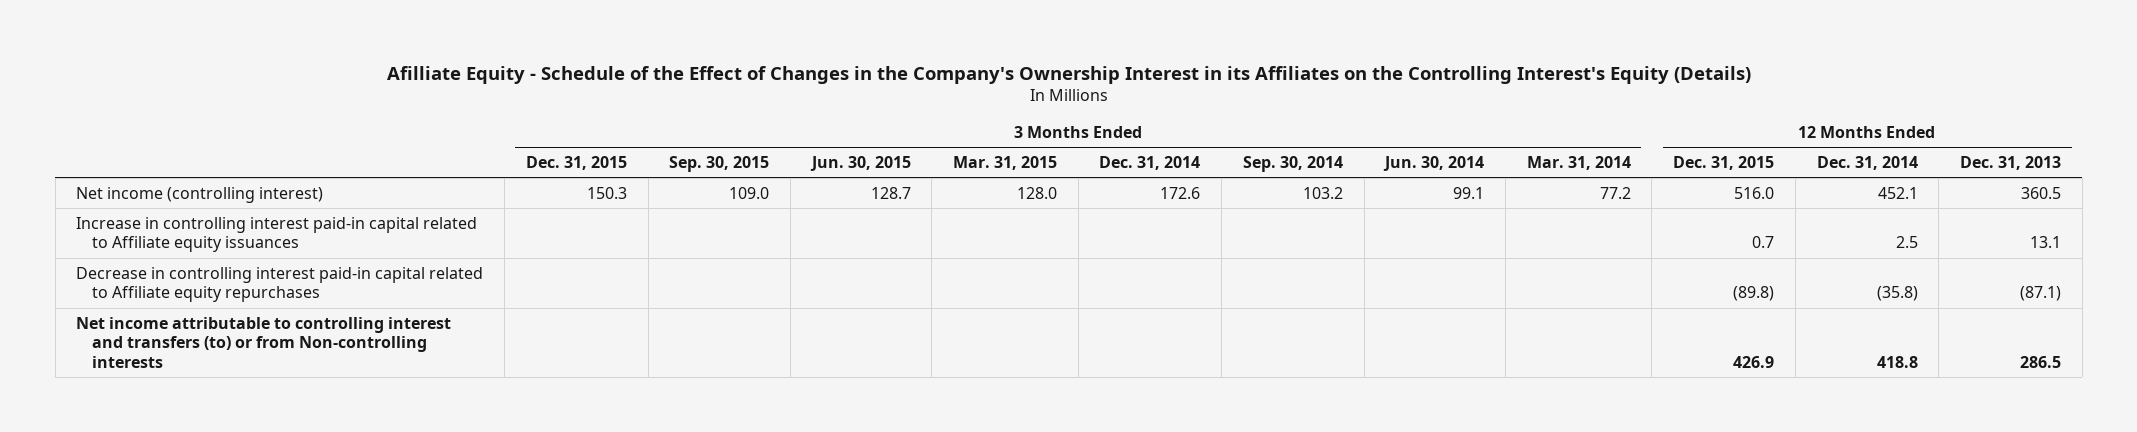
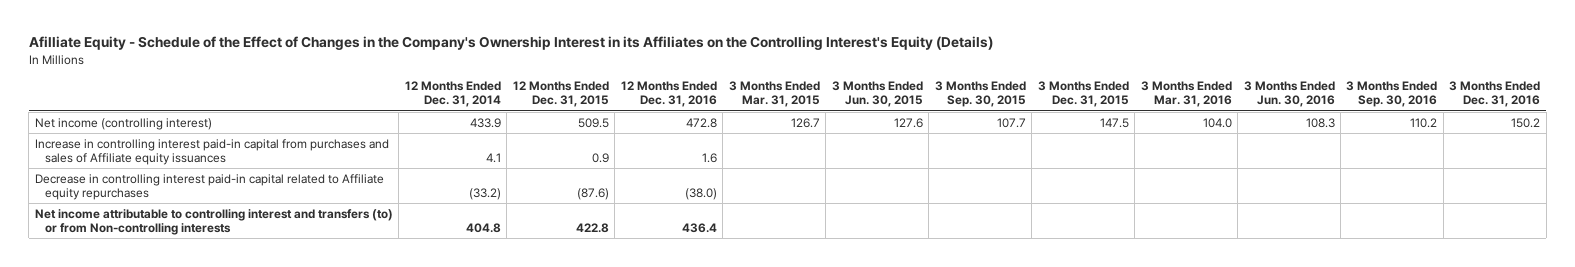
- | 3 Months Ended Dec. 31, 2015 | 3 Months Ended Sep. 30, 2015 | 3 Months Ended Jun. 30, 2015 | 3 Months Ended Mar. 31, 2015 | 3 Months Ended Dec. 31, 2014 | 3 Months Ended Sep. 30, 2014 | 3 Months Ended Jun. 30, 2014 | 3 Months Ended Mar. 31, 2014 | 12 Months Ended Dec. 31, 2015 | 12 Months Ended Dec. 31, 2014 | 12 Months Ended Dec. 31, 2013
+ | 12 Months Ended Dec. 31, 2014 | 12 Months Ended Dec. 31, 2015 | 12 Months Ended Dec. 31, 2016 | 3 Months Ended Mar. 31, 2015 | 3 Months Ended Jun. 30, 2015 | 3 Months Ended Sep. 30, 2015 | 3 Months Ended Dec. 31, 2015 | 3 Months Ended Mar. 31, 2016 | 3 Months Ended Jun. 30, 2016 | 3 Months Ended Sep. 30, 2016 | 3 Months Ended Dec. 31, 2016
- Net income (controlling interest) | 150.3 | 109.0 | 128.7 | 128.0 | 172.6 | 103.2 | 99.1 | 77.2 | 516.0 | 452.1 | 360.5
- Increase in controlling interest paid-in capital related to Affiliate equity issuances | | | | | | | | | 0.7 | 2.5 | 13.1
- Decrease in controlling interest paid-in capital related to Affiliate equity repurchases | | | | | | | | | (89.8) | (35.8) | (87.1)
- Net income attributable to controlling interest and transfers (to) or from Non-controlling interests | | | | | | | | | 426.9 | 418.8 | 286.5
+ Net income (controlling interest) | 433.9 | 509.5 | 472.8 | 126.7 | 127.6 | 107.7 | 147.5 | 104.0 | 108.3 | 110.2 | 150.2
+ Increase in controlling interest paid-in capital from purchases and sales of Affiliate equity issuances | 4.1 | 0.9 | 1.6 | | | | | | | |
+ Decrease in controlling interest paid-in capital related to Affiliate equity repurchases | (33.2) | (87.6) | (38.0) | | | | | | | |
+ Net income attributable to controlling interest and transfers (to) or from Non-controlling interests | 404.8 | 422.8 | 436.4 | | | | | | | |

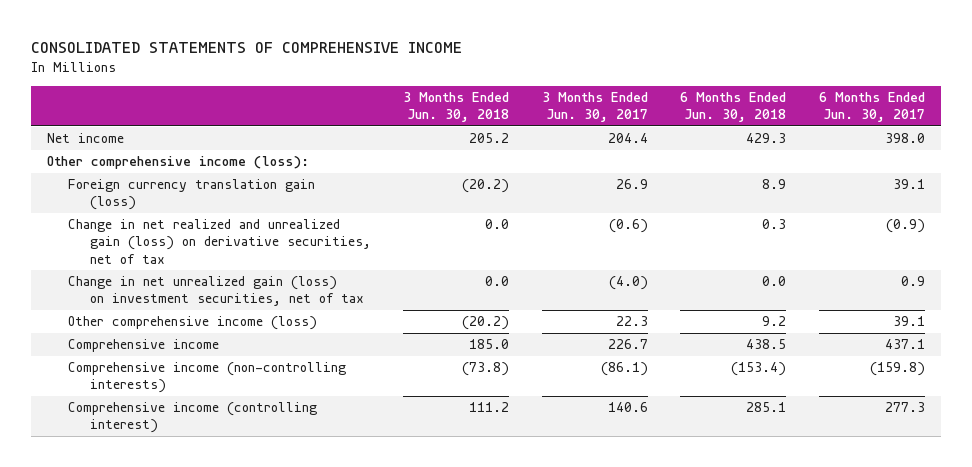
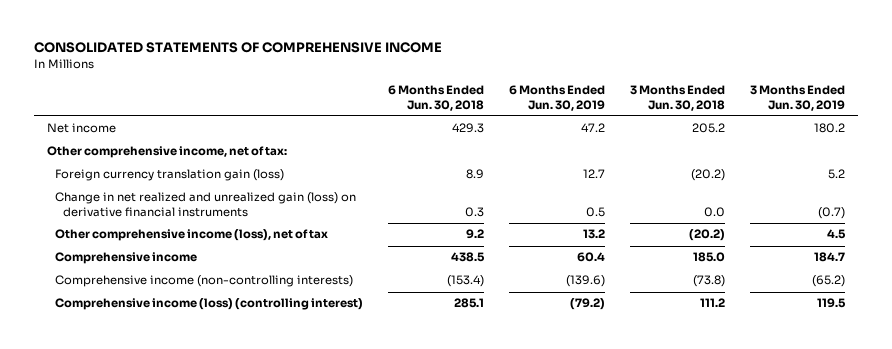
- | 3 Months Ended Jun. 30, 2018 | 3 Months Ended Jun. 30, 2017 | 6 Months Ended Jun. 30, 2018 | 6 Months Ended Jun. 30, 2017
+ | 6 Months Ended Jun. 30, 2018 | 6 Months Ended Jun. 30, 2019 | 3 Months Ended Jun. 30, 2018 | 3 Months Ended Jun. 30, 2019
- Other comprehensive income (loss):
+ Other comprehensive income, net of tax:
- Change in net realized and unrealized gain (loss) on derivative securities, net of tax | 0.0 | (0.6) | 0.3 | (0.9)
- Change in net unrealized gain (loss) on investment securities, net of tax | 0.0 | (4.0) | 0.0 | 0.9
- Other comprehensive income (loss) | (20.2) | 22.3 | 9.2 | 39.1
+ Change in net realized and unrealized gain (loss) on derivative financial instruments | 0.3 | 0.5 | 0.0 | (0.7)
+ Other comprehensive income (loss), net of tax | 9.2 | 13.2 | (20.2) | 4.5
- Comprehensive income (controlling interest) | 111.2 | 140.6 | 285.1 | 277.3
+ Comprehensive income (loss) (controlling interest) | 285.1 | (79.2) | 111.2 | 119.5

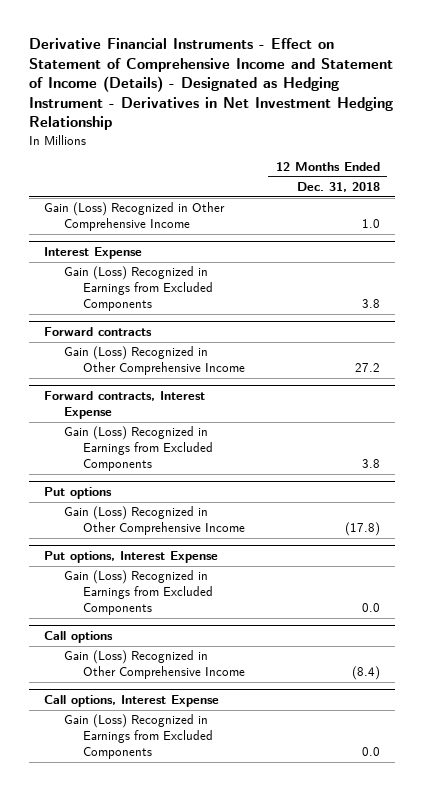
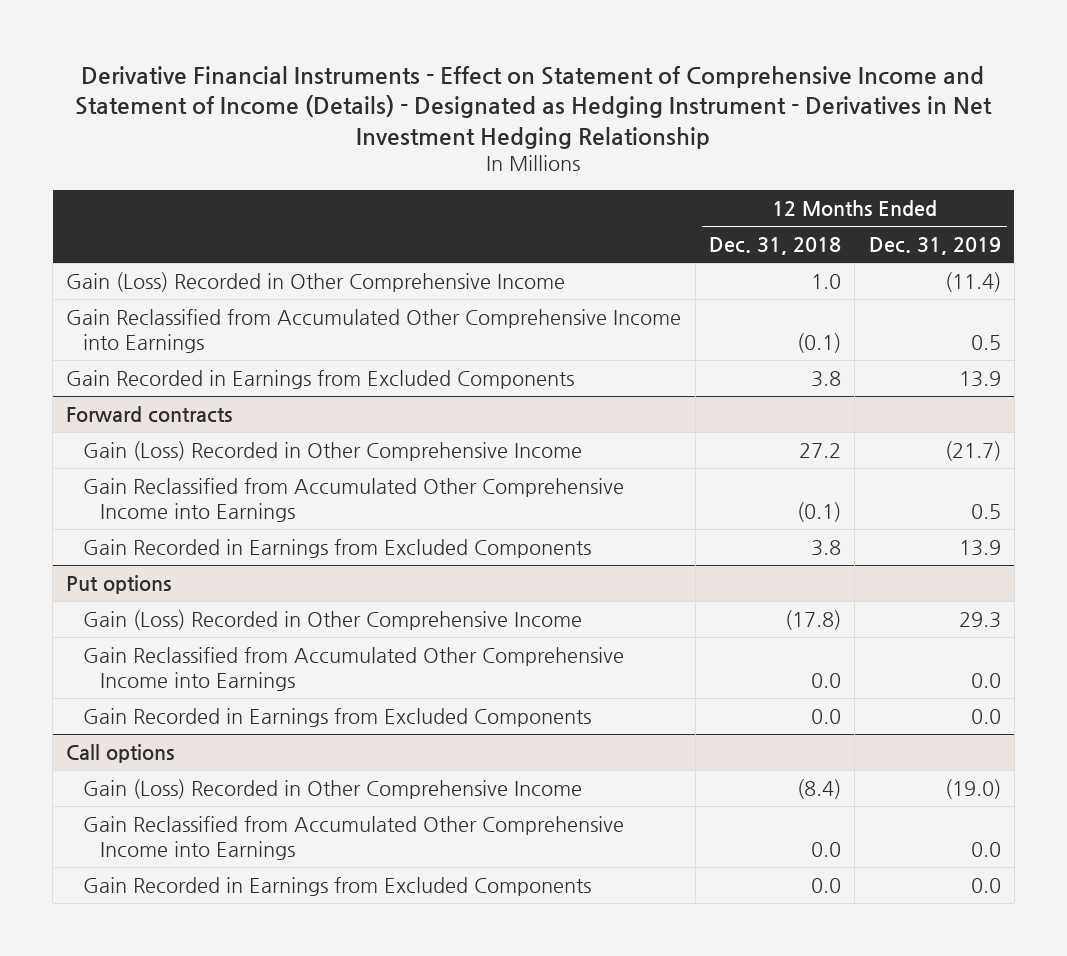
- | 12 Months Ended Dec. 31, 2018
+ | 12 Months Ended Dec. 31, 2018 | 12 Months Ended Dec. 31, 2019
- Gain (Loss) Recognized in Other Comprehensive Income | 1.0
- Interest Expense
- Gain (Loss) Recognized in Earnings from Excluded Components | 3.8
+ Gain (Loss) Recorded in Other Comprehensive Income | 1.0 | (11.4)
+ Gain Reclassified from Accumulated Other Comprehensive Income into Earnings | (0.1) | 0.5
+ Gain Recorded in Earnings from Excluded Components | 3.8 | 13.9
@ Forward contracts
- Gain (Loss) Recognized in Other Comprehensive Income | 27.2
- Forward contracts, Interest Expense
- Gain (Loss) Recognized in Earnings from Excluded Components | 3.8
@ Forward contracts
+ Gain (Loss) Recorded in Other Comprehensive Income | 27.2 | (21.7)
+ Gain Reclassified from Accumulated Other Comprehensive Income into Earnings | (0.1) | 0.5
+ Gain Recorded in Earnings from Excluded Components | 3.8 | 13.9
@ Put options
- Gain (Loss) Recognized in Other Comprehensive Income | (17.8)
- Put options, Interest Expense
- Gain (Loss) Recognized in Earnings from Excluded Components | 0.0
@ Put options
+ Gain (Loss) Recorded in Other Comprehensive Income | (17.8) | 29.3
+ Gain Reclassified from Accumulated Other Comprehensive Income into Earnings | 0.0 | 0.0
+ Gain Recorded in Earnings from Excluded Components | 0.0 | 0.0
@ Call options
- Gain (Loss) Recognized in Other Comprehensive Income | (8.4)
- Call options, Interest Expense
- Gain (Loss) Recognized in Earnings from Excluded Components | 0.0
@ Call options
+ Gain (Loss) Recorded in Other Comprehensive Income | (8.4) | (19.0)
+ Gain Reclassified from Accumulated Other Comprehensive Income into Earnings | 0.0 | 0.0
+ Gain Recorded in Earnings from Excluded Components | 0.0 | 0.0

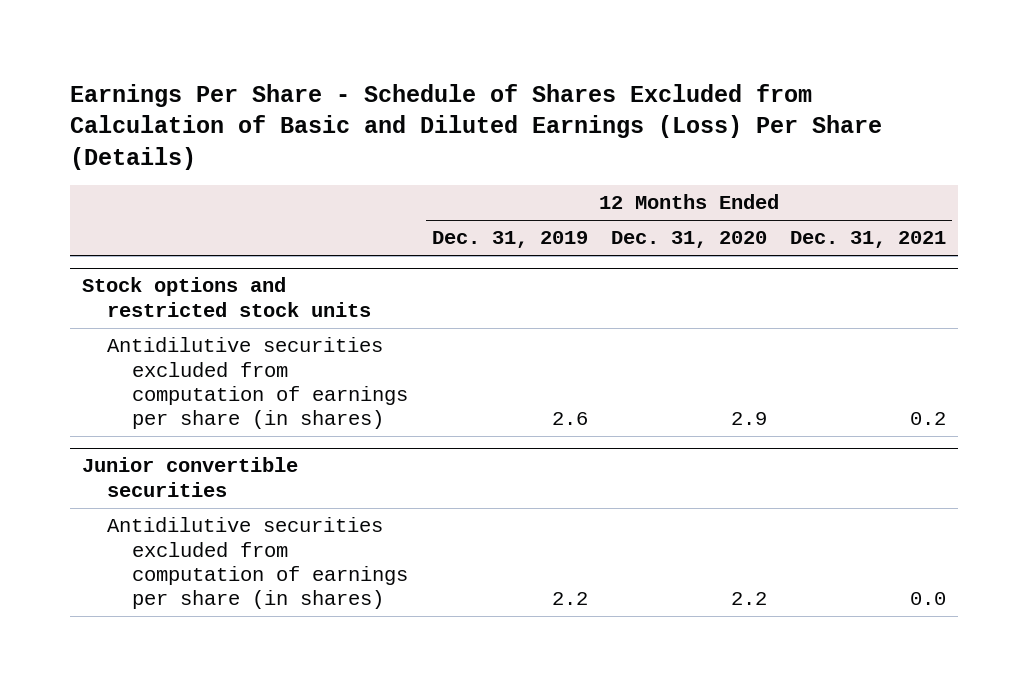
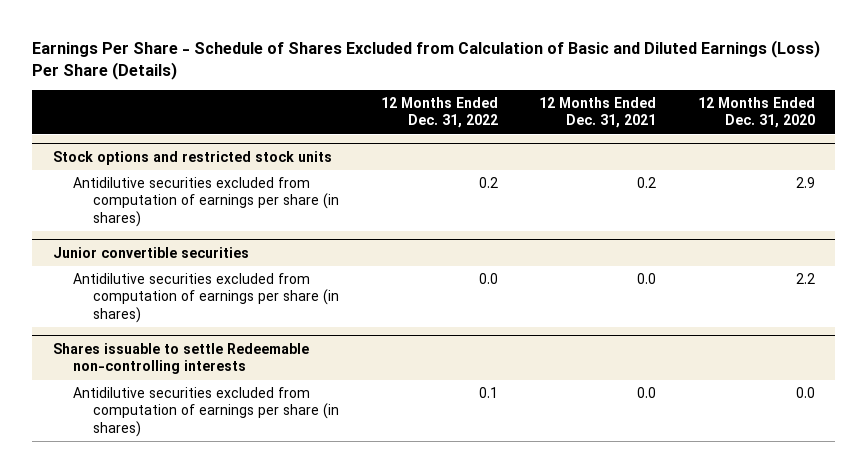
- | 12 Months Ended Dec. 31, 2019 | 12 Months Ended Dec. 31, 2020 | 12 Months Ended Dec. 31, 2021
+ | 12 Months Ended Dec. 31, 2022 | 12 Months Ended Dec. 31, 2021 | 12 Months Ended Dec. 31, 2020
+ Shares issuable to settle Redeemable non-controlling interests
+ Antidilutive securities excluded from computation of earnings per share (in shares) | 0.1 | 0.0 | 0.0

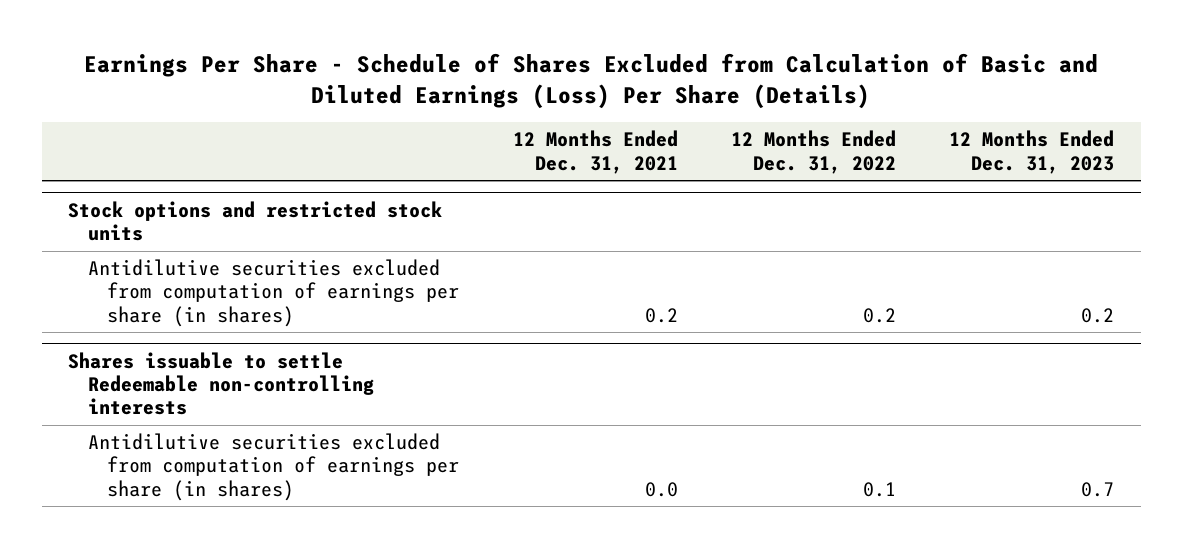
- | 12 Months Ended Dec. 31, 2022 | 12 Months Ended Dec. 31, 2021 | 12 Months Ended Dec. 31, 2020
+ | 12 Months Ended Dec. 31, 2021 | 12 Months Ended Dec. 31, 2022 | 12 Months Ended Dec. 31, 2023
- Junior convertible securities
- Antidilutive securities excluded from computation of earnings per share (in shares) | 0.0 | 0.0 | 2.2

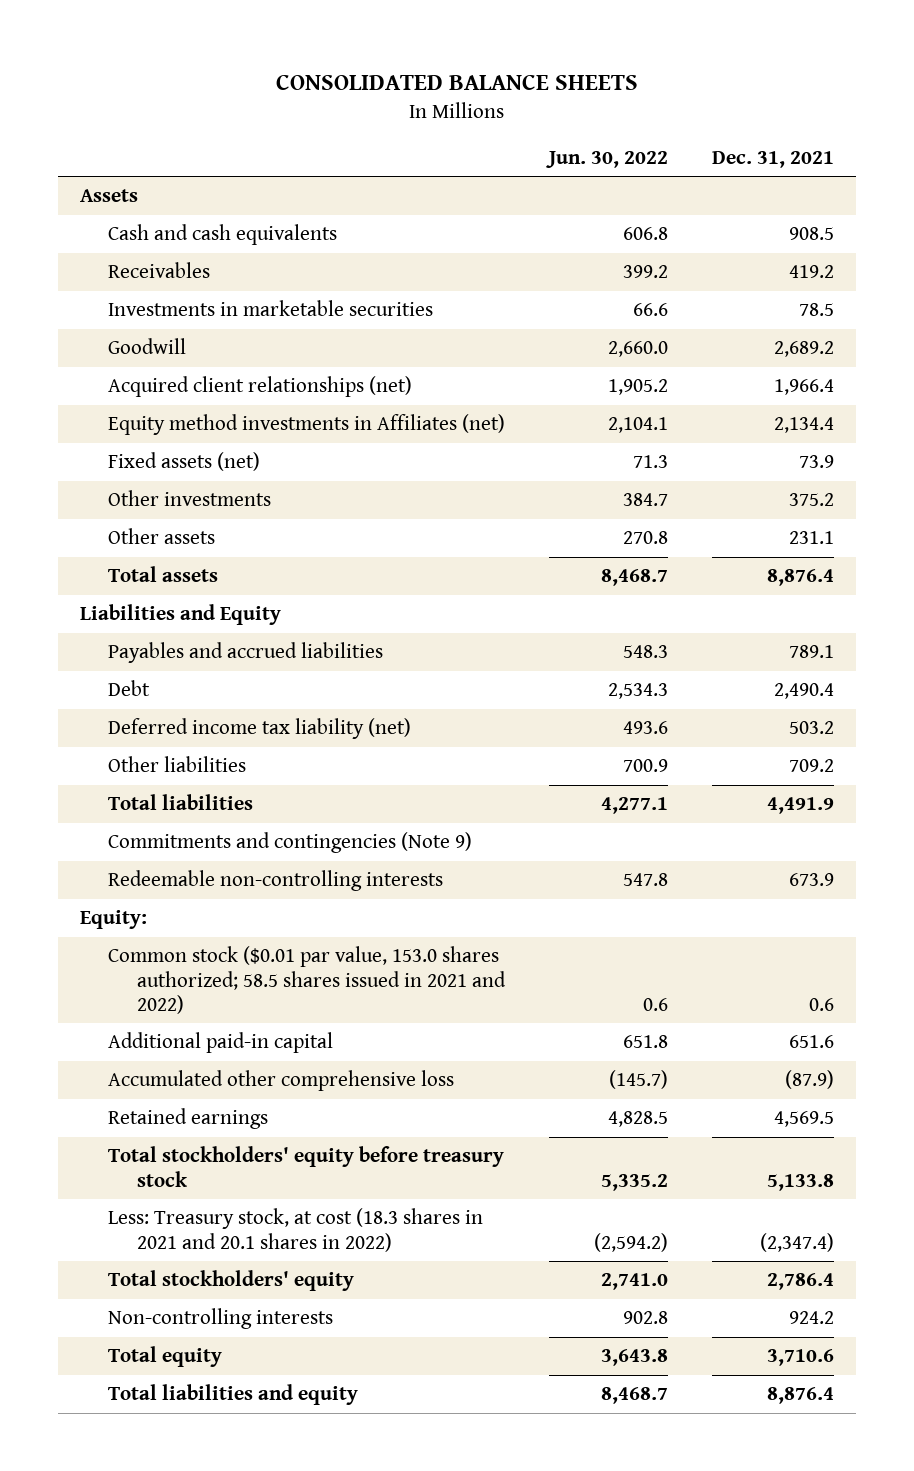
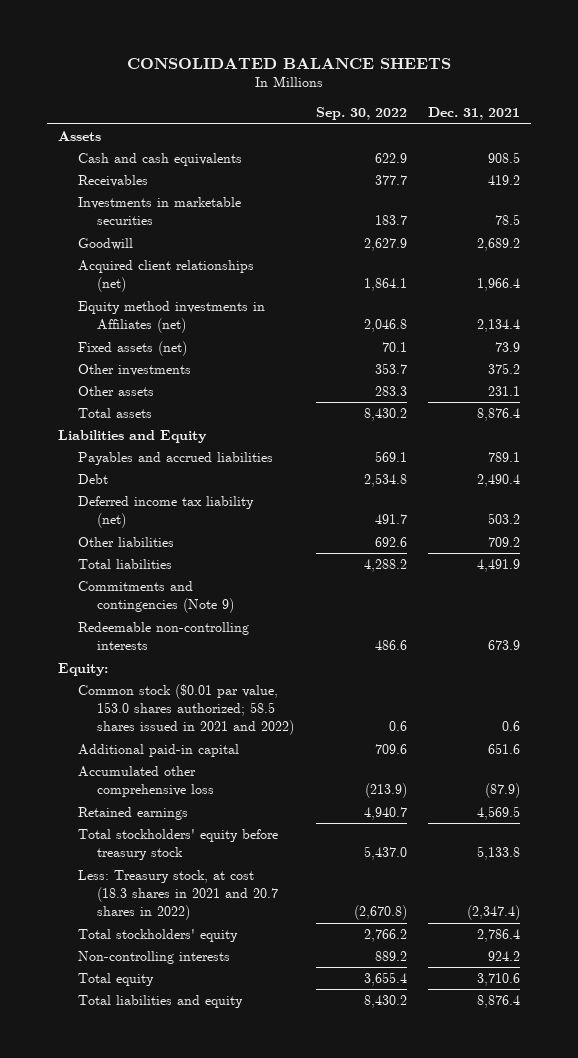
- | Jun. 30, 2022 | Dec. 31, 2021
+ | Sep. 30, 2022 | Dec. 31, 2021
- Less: Treasury stock, at cost (18.3 shares in 2021 and 20.1 shares in 2022) | (2,594.2) | (2,347.4)
+ Less: Treasury stock, at cost (18.3 shares in 2021 and 20.7 shares in 2022) | (2,670.8) | (2,347.4)

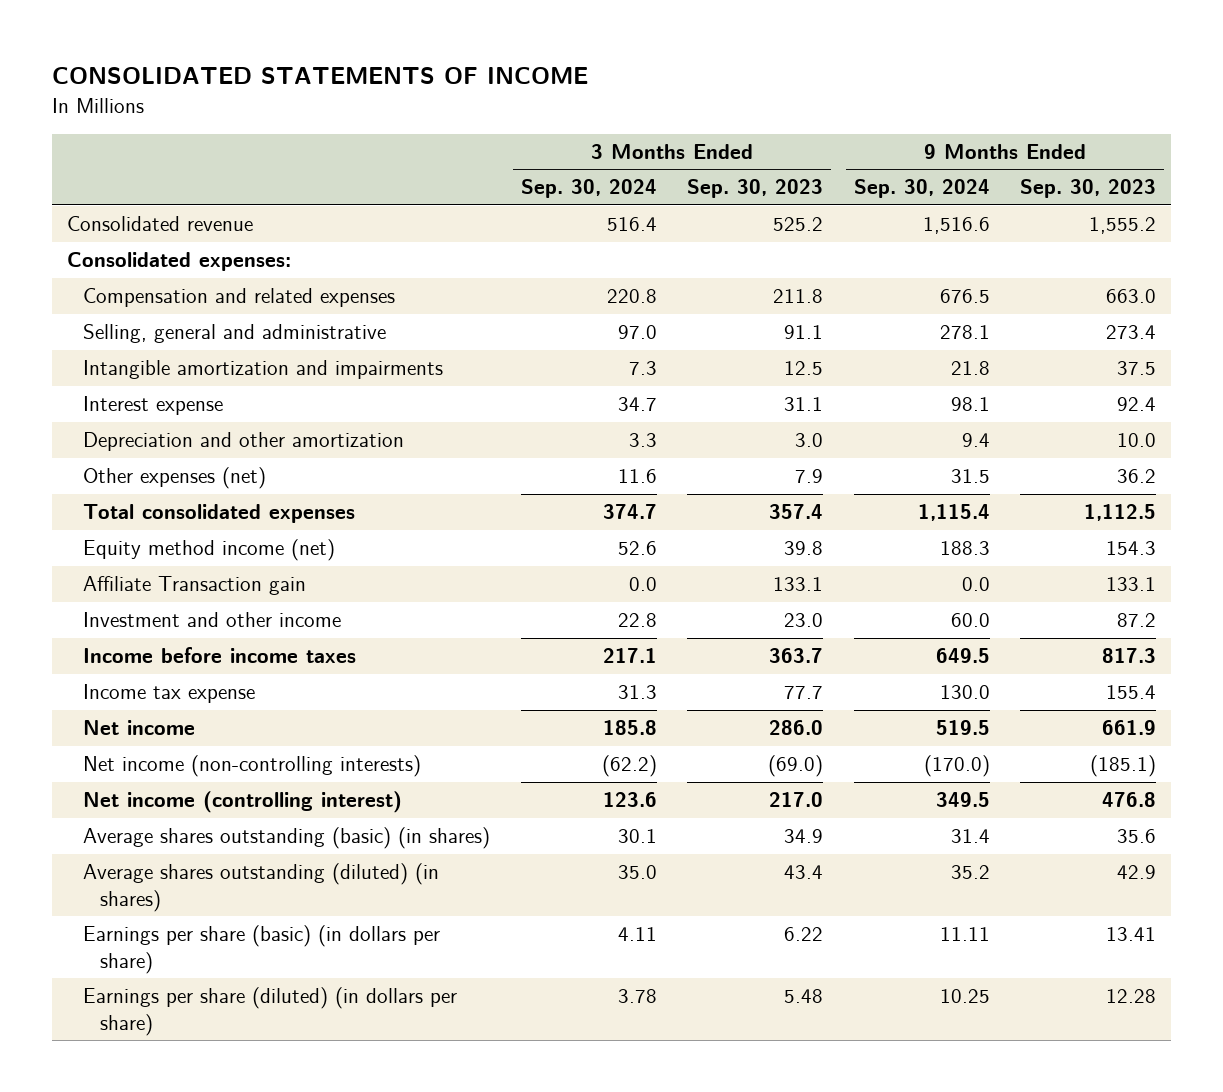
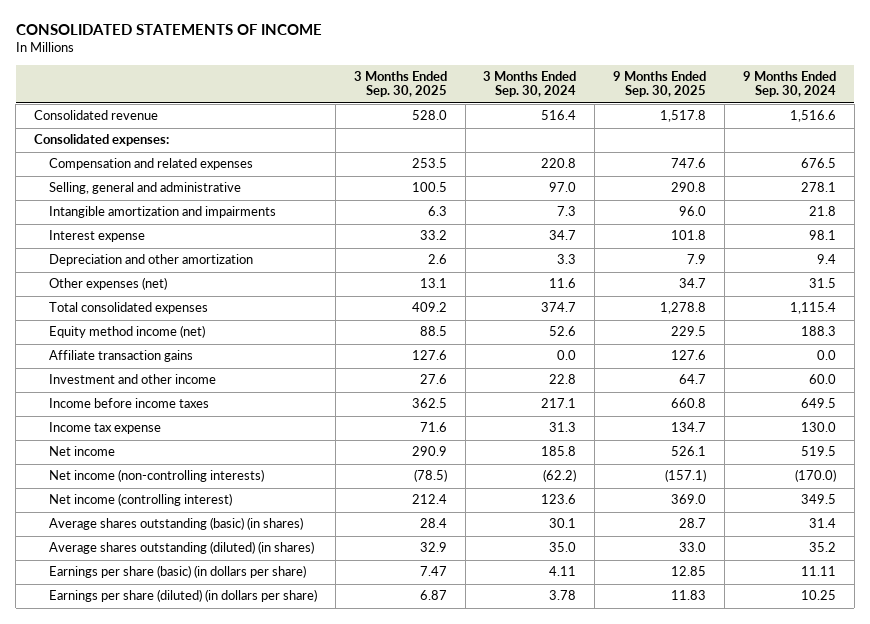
- | 3 Months Ended Sep. 30, 2024 | 3 Months Ended Sep. 30, 2023 | 9 Months Ended Sep. 30, 2024 | 9 Months Ended Sep. 30, 2023
+ | 3 Months Ended Sep. 30, 2025 | 3 Months Ended Sep. 30, 2024 | 9 Months Ended Sep. 30, 2025 | 9 Months Ended Sep. 30, 2024
- Affiliate Transaction gain | 0.0 | 133.1 | 0.0 | 133.1
+ Affiliate transaction gains | 127.6 | 0.0 | 127.6 | 0.0

